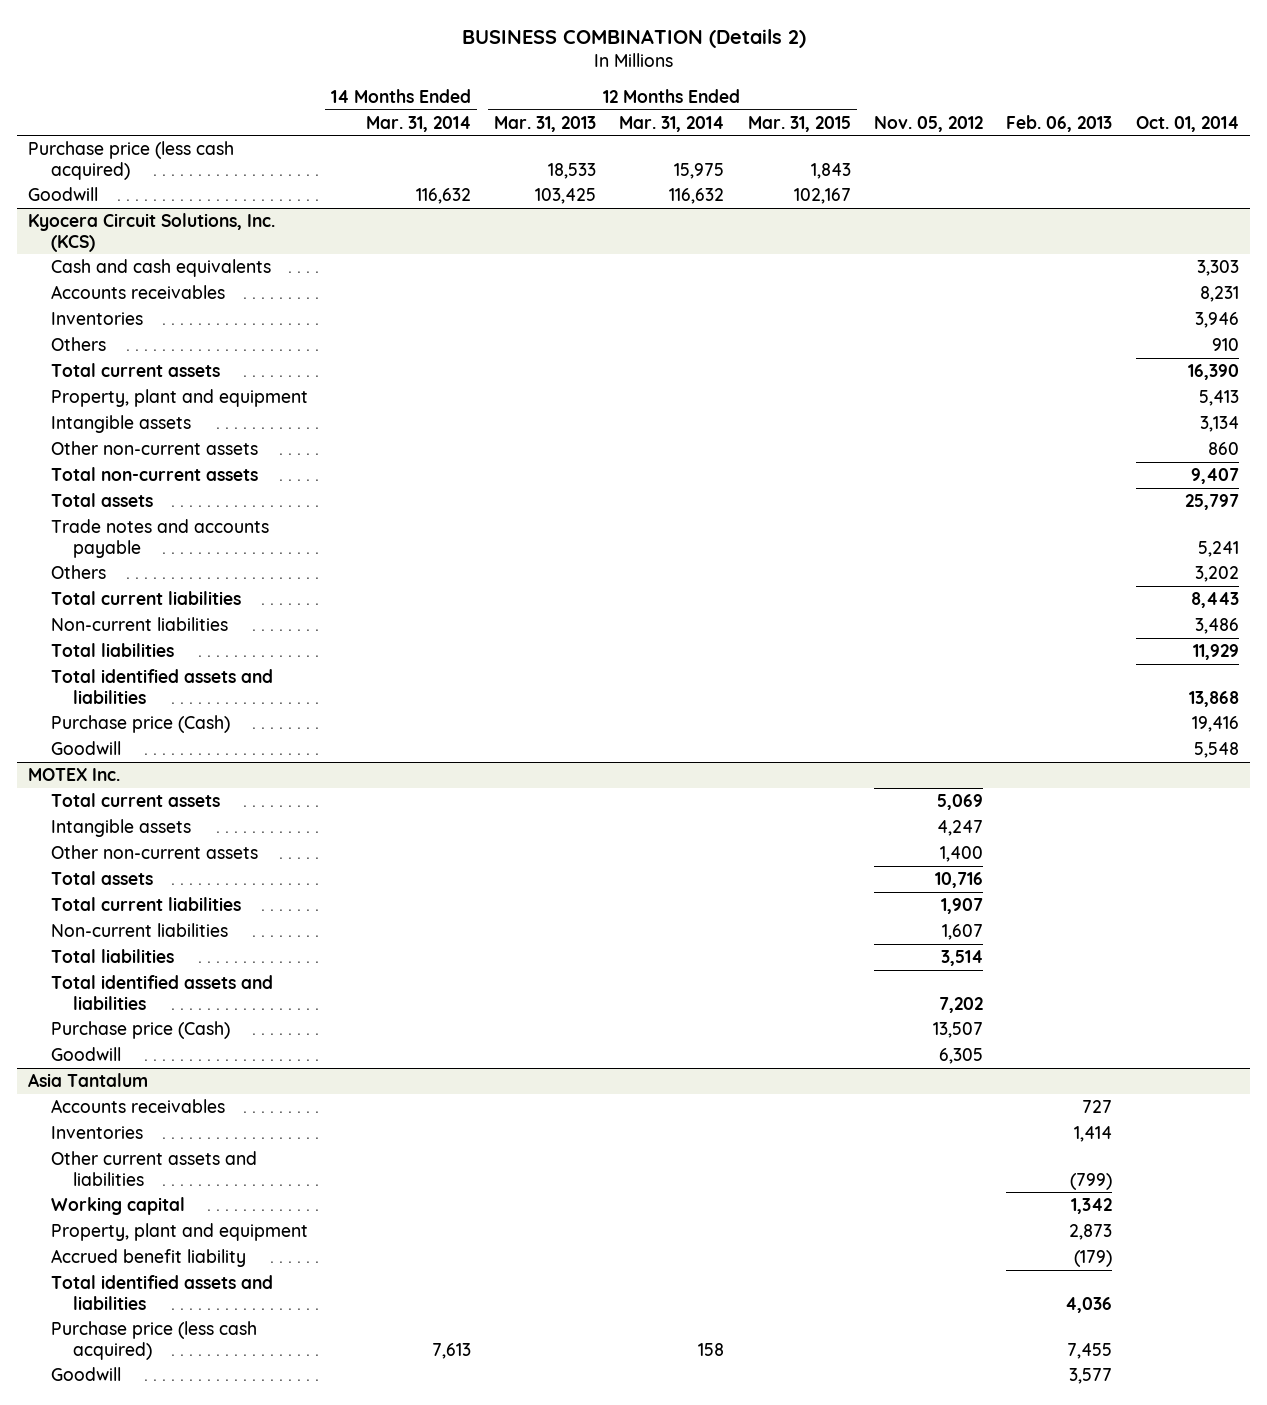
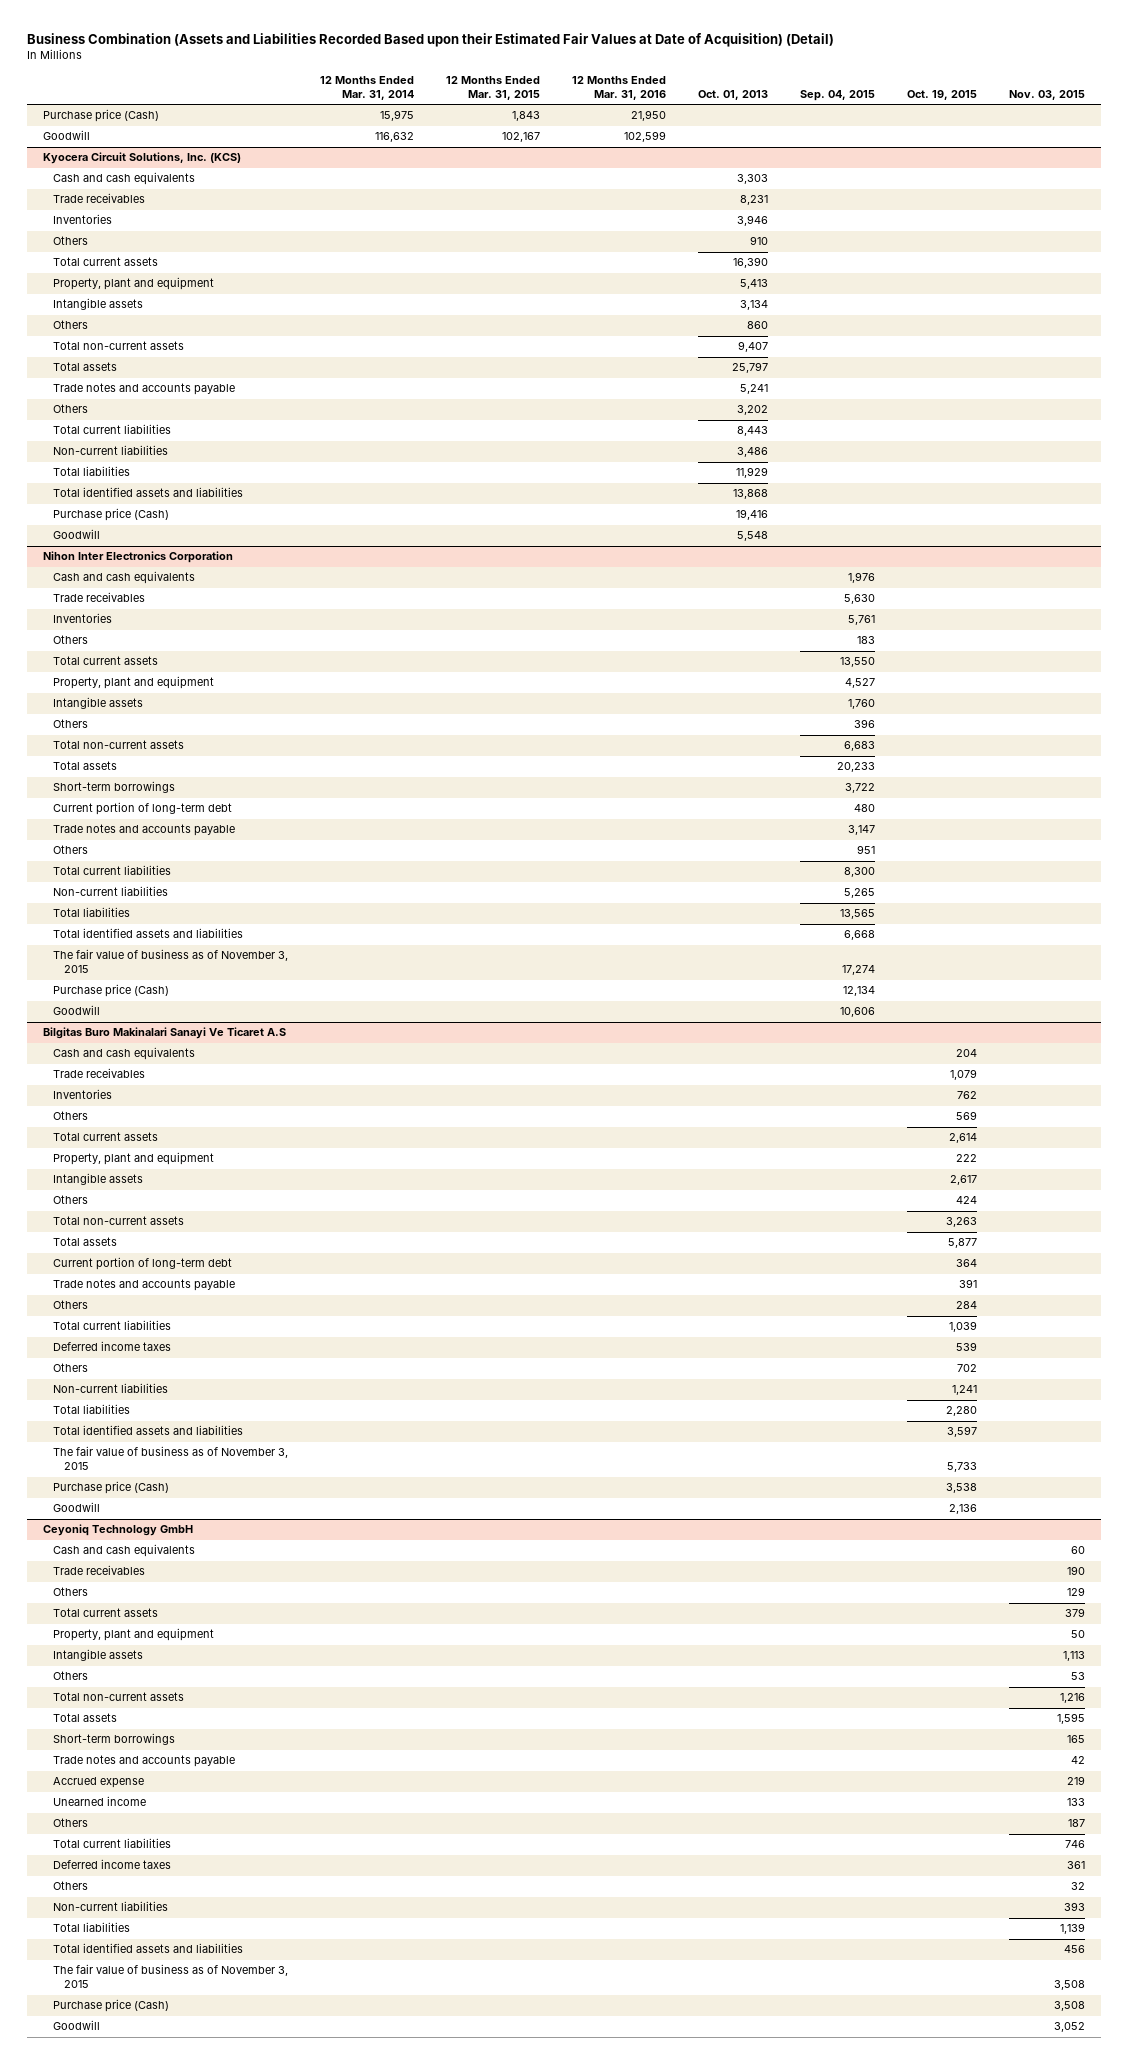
- BUSINESS COMBINATION (Details 2)
+ Business Combination (Assets and Liabilities Recorded Based upon their Estimated Fair Values at Date of Acquisition) (Detail)
- | 14 Months Ended Mar. 31, 2014 | 12 Months Ended Mar. 31, 2013 | 12 Months Ended Mar. 31, 2014 | 12 Months Ended Mar. 31, 2015 | Nov. 05, 2012 | Feb. 06, 2013 | Oct. 01, 2014
+ | 12 Months Ended Mar. 31, 2014 | 12 Months Ended Mar. 31, 2015 | 12 Months Ended Mar. 31, 2016 | Oct. 01, 2013 | Sep. 04, 2015 | Oct. 19, 2015 | Nov. 03, 2015
- Purchase price (less cash acquired) | | 18,533 | 15,975 | 1,843 | | |
+ Purchase price (Cash) | 15,975 | 1,843 | 21,950 | | | |
@ Kyocera Circuit Solutions, Inc. (KCS)
- Accounts receivables | | | | | | | 8,231
+ Trade receivables | | | | 8,231 | | |
- Other non-current assets | | | | | | | 860
+ Others | | | | 860 | | |
- MOTEX Inc.
- Total current assets | | | | | 5,069 | |
- Intangible assets | | | | | 4,247 | |
- Other non-current assets | | | | | 1,400 | |
- Total assets | | | | | 10,716 | |
- Total current liabilities | | | | | 1,907 | |
- Non-current liabilities | | | | | 1,607 | |
- Total liabilities | | | | | 3,514 | |
- Total identified assets and liabilities | | | | | 7,202 | |
- Purchase price (Cash) | | | | | 13,507 | |
- Goodwill | | | | | 6,305 | |
- Asia Tantalum
- Accounts receivables | | | | | | 727 |
- Inventories | | | | | | 1,414 |
- Other current assets and liabilities | | | | | | (799) |
- Working capital | | | | | | 1,342 |
- Property, plant and equipment | | | | | | 2,873 |
- Accrued benefit liability | | | | | | (179) |
- Total identified assets and liabilities | | | | | | 4,036 |
- Purchase price (less cash acquired) | 7,613 | | 158 | | | 7,455 |
- Goodwill | | | | | | 3,577 |
+ Nihon Inter Electronics Corporation
+ Cash and cash equivalents | | | | | 1,976 | |
+ Trade receivables | | | | | 5,630 | |
+ Inventories | | | | | 5,761 | |
+ Others | | | | | 183 | |
+ Total current assets | | | | | 13,550 | |
+ Property, plant and equipment | | | | | 4,527 | |
+ Intangible assets | | | | | 1,760 | |
+ Others | | | | | 396 | |
+ Total non-current assets | | | | | 6,683 | |
+ Total assets | | | | | 20,233 | |
+ Short-term borrowings | | | | | 3,722 | |
+ Current portion of long-term debt | | | | | 480 | |
+ Trade notes and accounts payable | | | | | 3,147 | |
+ Others | | | | | 951 | |
+ Total current liabilities | | | | | 8,300 | |
+ Non-current liabilities | | | | | 5,265 | |
+ Total liabilities | | | | | 13,565 | |
+ Total identified assets and liabilities | | | | | 6,668 | |
+ The fair value of business as of November 3, 2015 | | | | | 17,274 | |
+ Purchase price (Cash) | | | | | 12,134 | |
+ Goodwill | | | | | 10,606 | |
+ Bilgitas Buro Makinalari Sanayi Ve Ticaret A.S
+ Cash and cash equivalents | | | | | | 204 |
+ Trade receivables | | | | | | 1,079 |
+ Inventories | | | | | | 762 |
+ Others | | | | | | 569 |
+ Total current assets | | | | | | 2,614 |
+ Property, plant and equipment | | | | | | 222 |
+ Intangible assets | | | | | | 2,617 |
+ Others | | | | | | 424 |
+ Total non-current assets | | | | | | 3,263 |
+ Total assets | | | | | | 5,877 |
+ Current portion of long-term debt | | | | | | 364 |
+ Trade notes and accounts payable | | | | | | 391 |
+ Others | | | | | | 284 |
+ Total current liabilities | | | | | | 1,039 |
+ Deferred income taxes | | | | | | 539 |
+ Others | | | | | | 702 |
+ Non-current liabilities | | | | | | 1,241 |
+ Total liabilities | | | | | | 2,280 |
+ Total identified assets and liabilities | | | | | | 3,597 |
+ The fair value of business as of November 3, 2015 | | | | | | 5,733 |
+ Purchase price (Cash) | | | | | | 3,538 |
+ Goodwill | | | | | | 2,136 |
+ Ceyoniq Technology GmbH
+ Cash and cash equivalents | | | | | | | 60
+ Trade receivables | | | | | | | 190
+ Others | | | | | | | 129
+ Total current assets | | | | | | | 379
+ Property, plant and equipment | | | | | | | 50
+ Intangible assets | | | | | | | 1,113
+ Others | | | | | | | 53
+ Total non-current assets | | | | | | | 1,216
+ Total assets | | | | | | | 1,595
+ Short-term borrowings | | | | | | | 165
+ Trade notes and accounts payable | | | | | | | 42
+ Accrued expense | | | | | | | 219
+ Unearned income | | | | | | | 133
+ Others | | | | | | | 187
+ Total current liabilities | | | | | | | 746
+ Deferred income taxes | | | | | | | 361
+ Others | | | | | | | 32
+ Non-current liabilities | | | | | | | 393
+ Total liabilities | | | | | | | 1,139
+ Total identified assets and liabilities | | | | | | | 456
+ The fair value of business as of November 3, 2015 | | | | | | | 3,508
+ Purchase price (Cash) | | | | | | | 3,508
+ Goodwill | | | | | | | 3,052

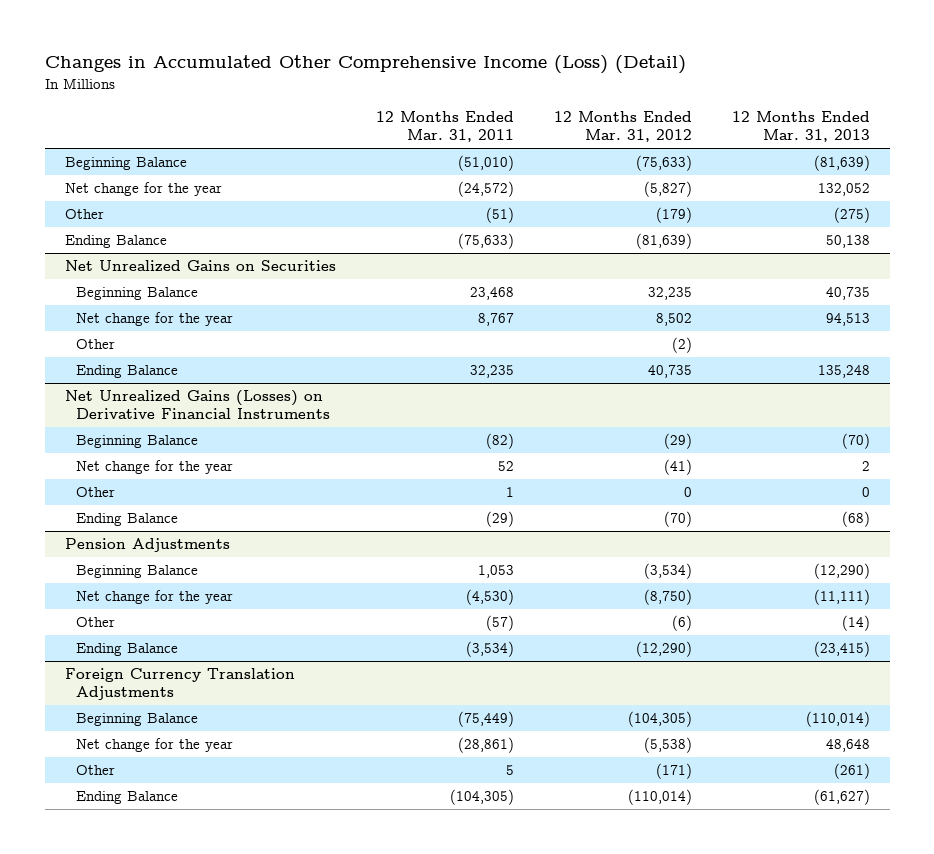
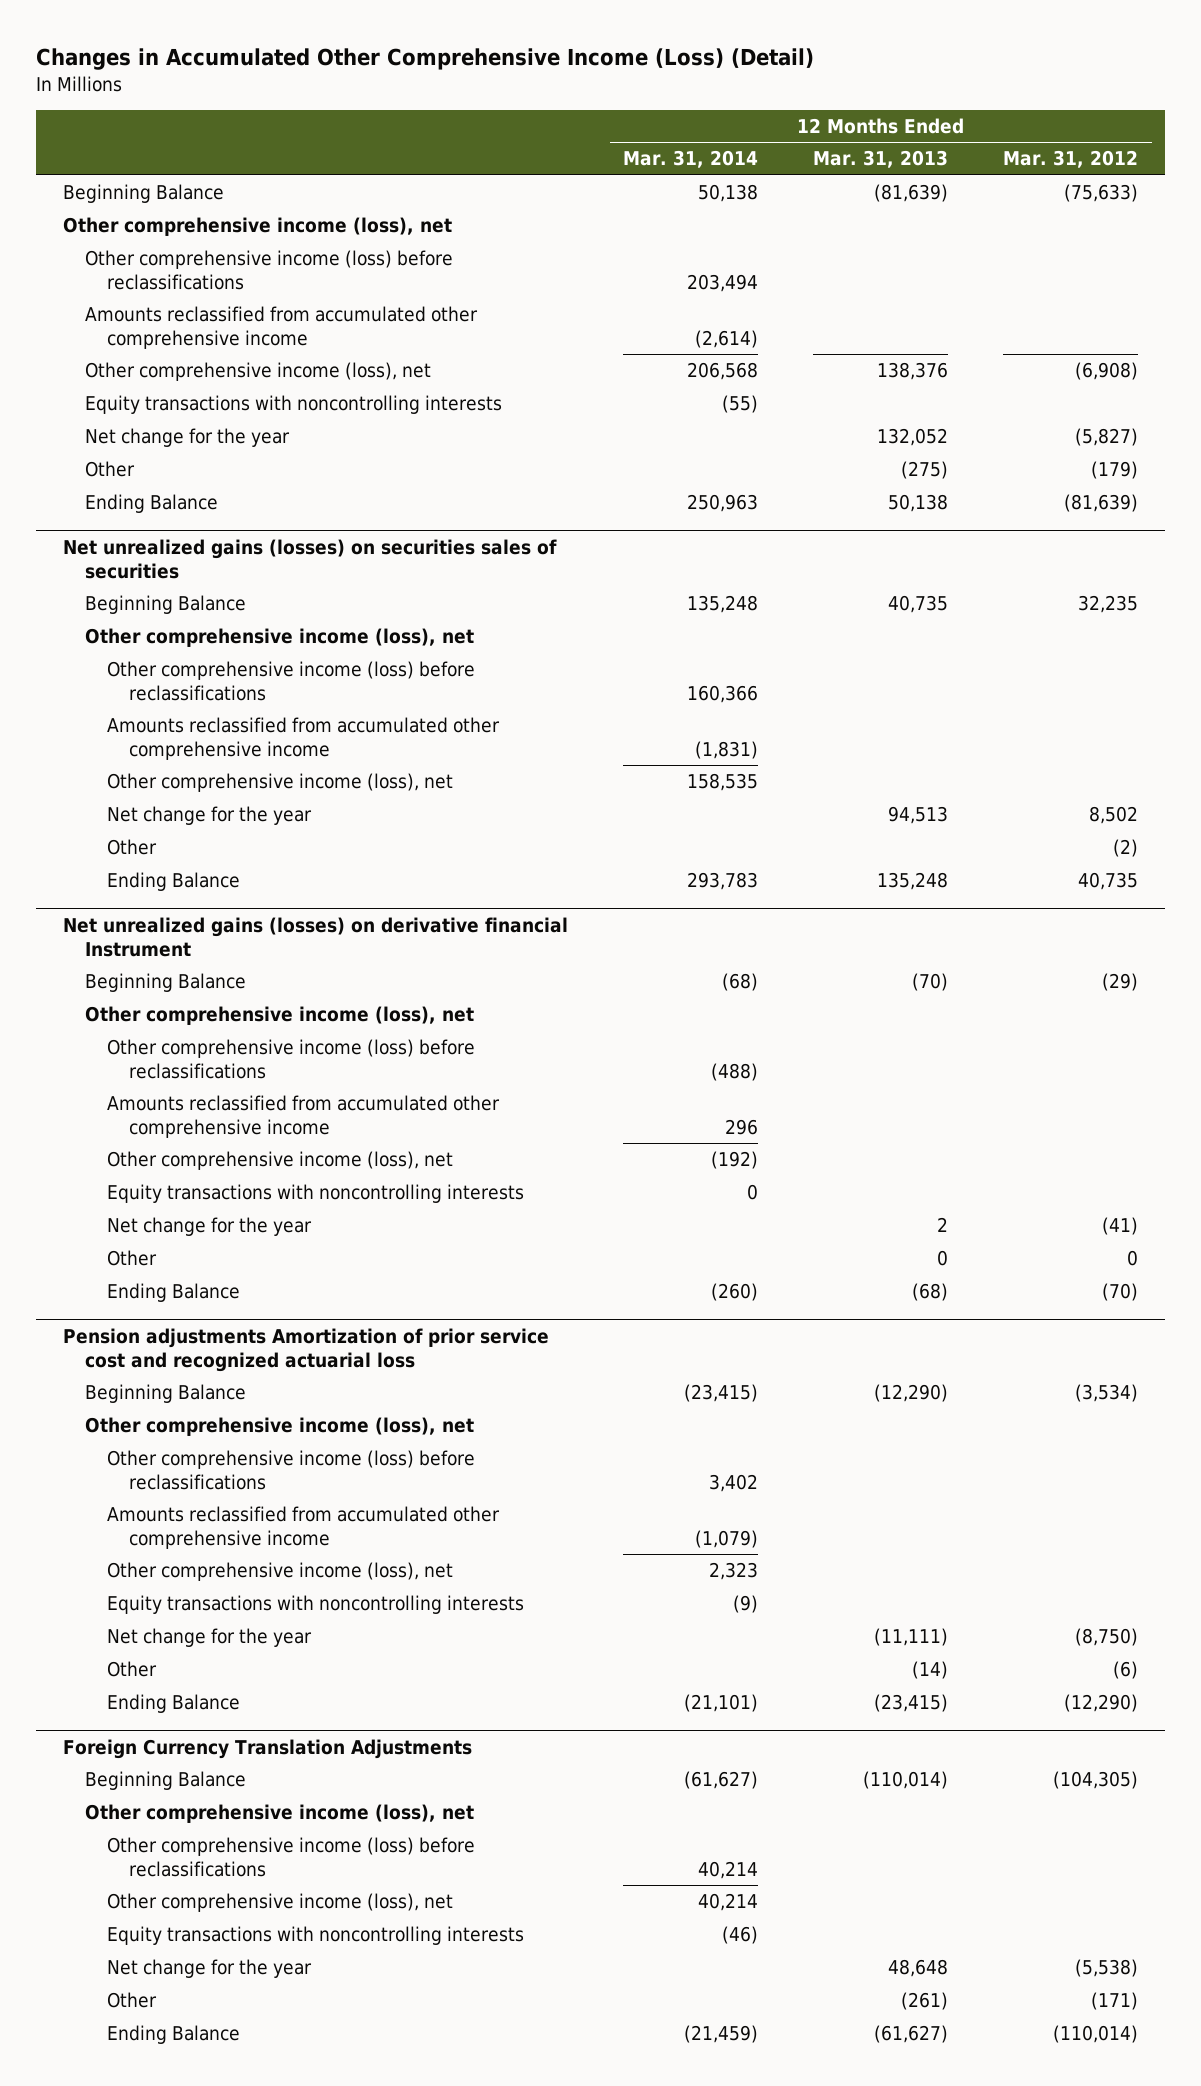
- | 12 Months Ended Mar. 31, 2011 | 12 Months Ended Mar. 31, 2012 | 12 Months Ended Mar. 31, 2013
+ | 12 Months Ended Mar. 31, 2014 | 12 Months Ended Mar. 31, 2013 | 12 Months Ended Mar. 31, 2012
+ Other comprehensive income (loss), net
+ Other comprehensive income (loss) before reclassifications | 203,494 | |
+ Amounts reclassified from accumulated other comprehensive income | (2,614) | |
+ Other comprehensive income (loss), net | 206,568 | 138,376 | (6,908)
+ Equity transactions with noncontrolling interests | (55) | |
- Net Unrealized Gains on Securities
+ Net unrealized gains (losses) on securities sales of securities
+ Other comprehensive income (loss), net
+ Other comprehensive income (loss) before reclassifications | 160,366 | |
+ Amounts reclassified from accumulated other comprehensive income | (1,831) | |
+ Other comprehensive income (loss), net | 158,535 | |
- Net Unrealized Gains (Losses) on Derivative Financial Instruments
+ Net unrealized gains (losses) on derivative financial Instrument
+ Other comprehensive income (loss), net
+ Other comprehensive income (loss) before reclassifications | (488) | |
+ Amounts reclassified from accumulated other comprehensive income | 296 | |
+ Other comprehensive income (loss), net | (192) | |
+ Equity transactions with noncontrolling interests | 0 | |
- Pension Adjustments
+ Pension adjustments Amortization of prior service cost and recognized actuarial loss
+ Other comprehensive income (loss), net
+ Other comprehensive income (loss) before reclassifications | 3,402 | |
+ Amounts reclassified from accumulated other comprehensive income | (1,079) | |
+ Other comprehensive income (loss), net | 2,323 | |
+ Equity transactions with noncontrolling interests | (9) | |
@ Foreign Currency Translation Adjustments
+ Other comprehensive income (loss), net
+ Other comprehensive income (loss) before reclassifications | 40,214 | |
+ Other comprehensive income (loss), net | 40,214 | |
+ Equity transactions with noncontrolling interests | (46) | |

